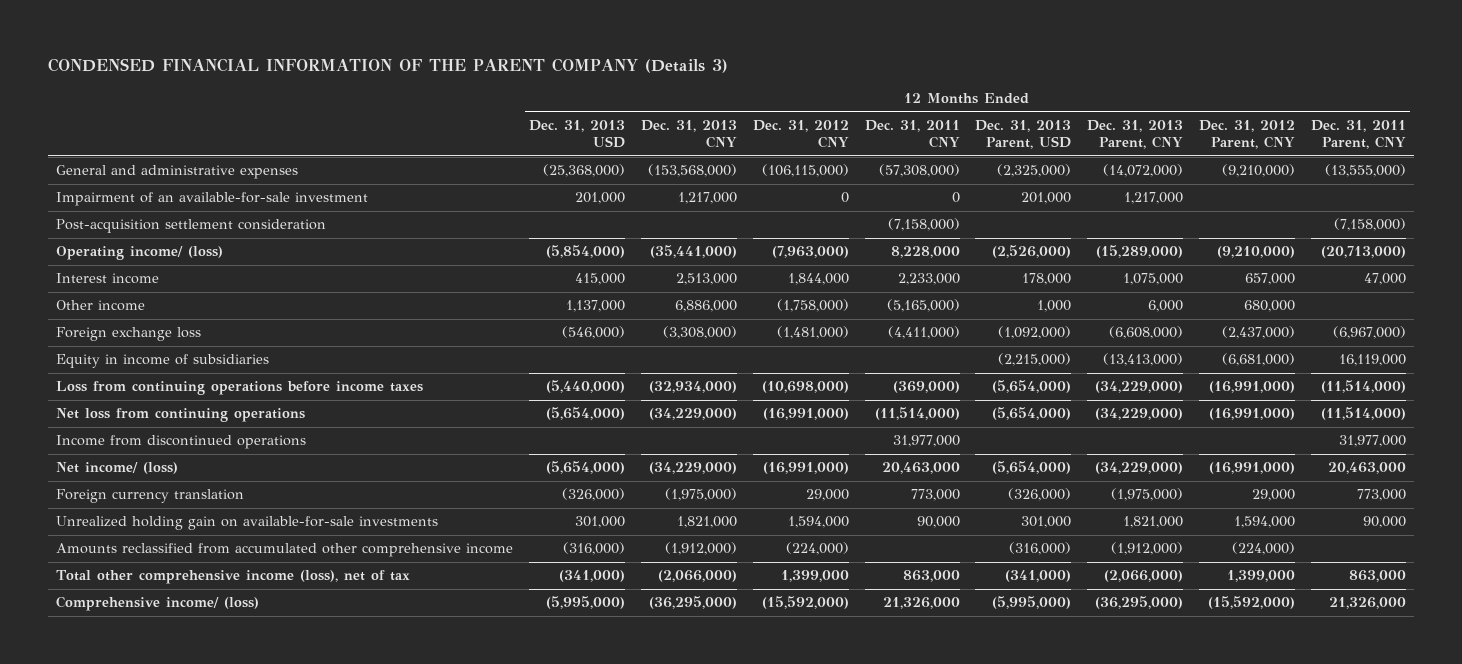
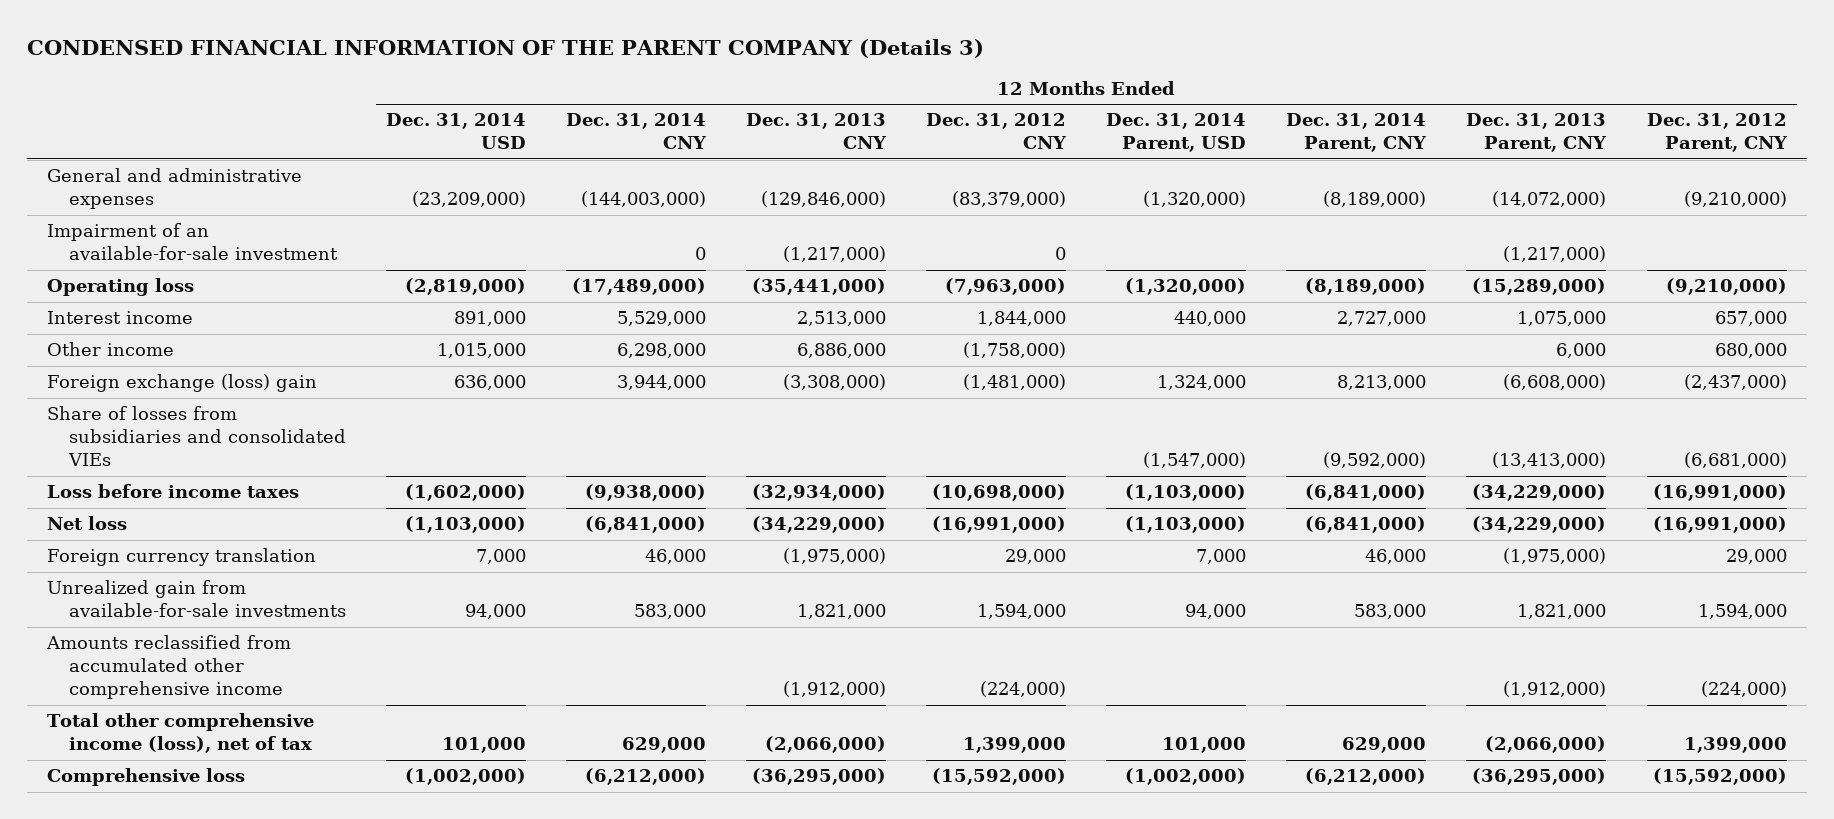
- | 12 Months Ended Dec. 31, 2013 USD | 12 Months Ended Dec. 31, 2013 CNY | 12 Months Ended Dec. 31, 2012 CNY | 12 Months Ended Dec. 31, 2011 CNY | 12 Months Ended Dec. 31, 2013 Parent, USD | 12 Months Ended Dec. 31, 2013 Parent, CNY | 12 Months Ended Dec. 31, 2012 Parent, CNY | 12 Months Ended Dec. 31, 2011 Parent, CNY
+ | 12 Months Ended Dec. 31, 2014 USD | 12 Months Ended Dec. 31, 2014 CNY | 12 Months Ended Dec. 31, 2013 CNY | 12 Months Ended Dec. 31, 2012 CNY | 12 Months Ended Dec. 31, 2014 Parent, USD | 12 Months Ended Dec. 31, 2014 Parent, CNY | 12 Months Ended Dec. 31, 2013 Parent, CNY | 12 Months Ended Dec. 31, 2012 Parent, CNY
- General and administrative expenses | (25,368,000) | (153,568,000) | (106,115,000) | (57,308,000) | (2,325,000) | (14,072,000) | (9,210,000) | (13,555,000)
- Impairment of an available-for-sale investment | 201,000 | 1,217,000 | 0 | 0 | 201,000 | 1,217,000 | |
- Post-acquisition settlement consideration | | | | (7,158,000) | | | | (7,158,000)
- Operating income/ (loss) | (5,854,000) | (35,441,000) | (7,963,000) | 8,228,000 | (2,526,000) | (15,289,000) | (9,210,000) | (20,713,000)
+ General and administrative expenses | (23,209,000) | (144,003,000) | (129,846,000) | (83,379,000) | (1,320,000) | (8,189,000) | (14,072,000) | (9,210,000)
+ Impairment of an available-for-sale investment | | 0 | (1,217,000) | 0 | | | (1,217,000) |
+ Operating loss | (2,819,000) | (17,489,000) | (35,441,000) | (7,963,000) | (1,320,000) | (8,189,000) | (15,289,000) | (9,210,000)
- Foreign exchange loss | (546,000) | (3,308,000) | (1,481,000) | (4,411,000) | (1,092,000) | (6,608,000) | (2,437,000) | (6,967,000)
- Equity in income of subsidiaries | | | | | (2,215,000) | (13,413,000) | (6,681,000) | 16,119,000
- Loss from continuing operations before income taxes | (5,440,000) | (32,934,000) | (10,698,000) | (369,000) | (5,654,000) | (34,229,000) | (16,991,000) | (11,514,000)
- Net loss from continuing operations | (5,654,000) | (34,229,000) | (16,991,000) | (11,514,000) | (5,654,000) | (34,229,000) | (16,991,000) | (11,514,000)
- Income from discontinued operations | | | | 31,977,000 | | | | 31,977,000
- Net income/ (loss) | (5,654,000) | (34,229,000) | (16,991,000) | 20,463,000 | (5,654,000) | (34,229,000) | (16,991,000) | 20,463,000
+ Foreign exchange (loss) gain | 636,000 | 3,944,000 | (3,308,000) | (1,481,000) | 1,324,000 | 8,213,000 | (6,608,000) | (2,437,000)
+ Share of losses from subsidiaries and consolidated VIEs | | | | | (1,547,000) | (9,592,000) | (13,413,000) | (6,681,000)
+ Loss before income taxes | (1,602,000) | (9,938,000) | (32,934,000) | (10,698,000) | (1,103,000) | (6,841,000) | (34,229,000) | (16,991,000)
+ Net loss | (1,103,000) | (6,841,000) | (34,229,000) | (16,991,000) | (1,103,000) | (6,841,000) | (34,229,000) | (16,991,000)
- Unrealized holding gain on available-for-sale investments | 301,000 | 1,821,000 | 1,594,000 | 90,000 | 301,000 | 1,821,000 | 1,594,000 | 90,000
+ Unrealized gain from available-for-sale investments | 94,000 | 583,000 | 1,821,000 | 1,594,000 | 94,000 | 583,000 | 1,821,000 | 1,594,000
- Comprehensive income/ (loss) | (5,995,000) | (36,295,000) | (15,592,000) | 21,326,000 | (5,995,000) | (36,295,000) | (15,592,000) | 21,326,000
+ Comprehensive loss | (1,002,000) | (6,212,000) | (36,295,000) | (15,592,000) | (1,002,000) | (6,212,000) | (36,295,000) | (15,592,000)

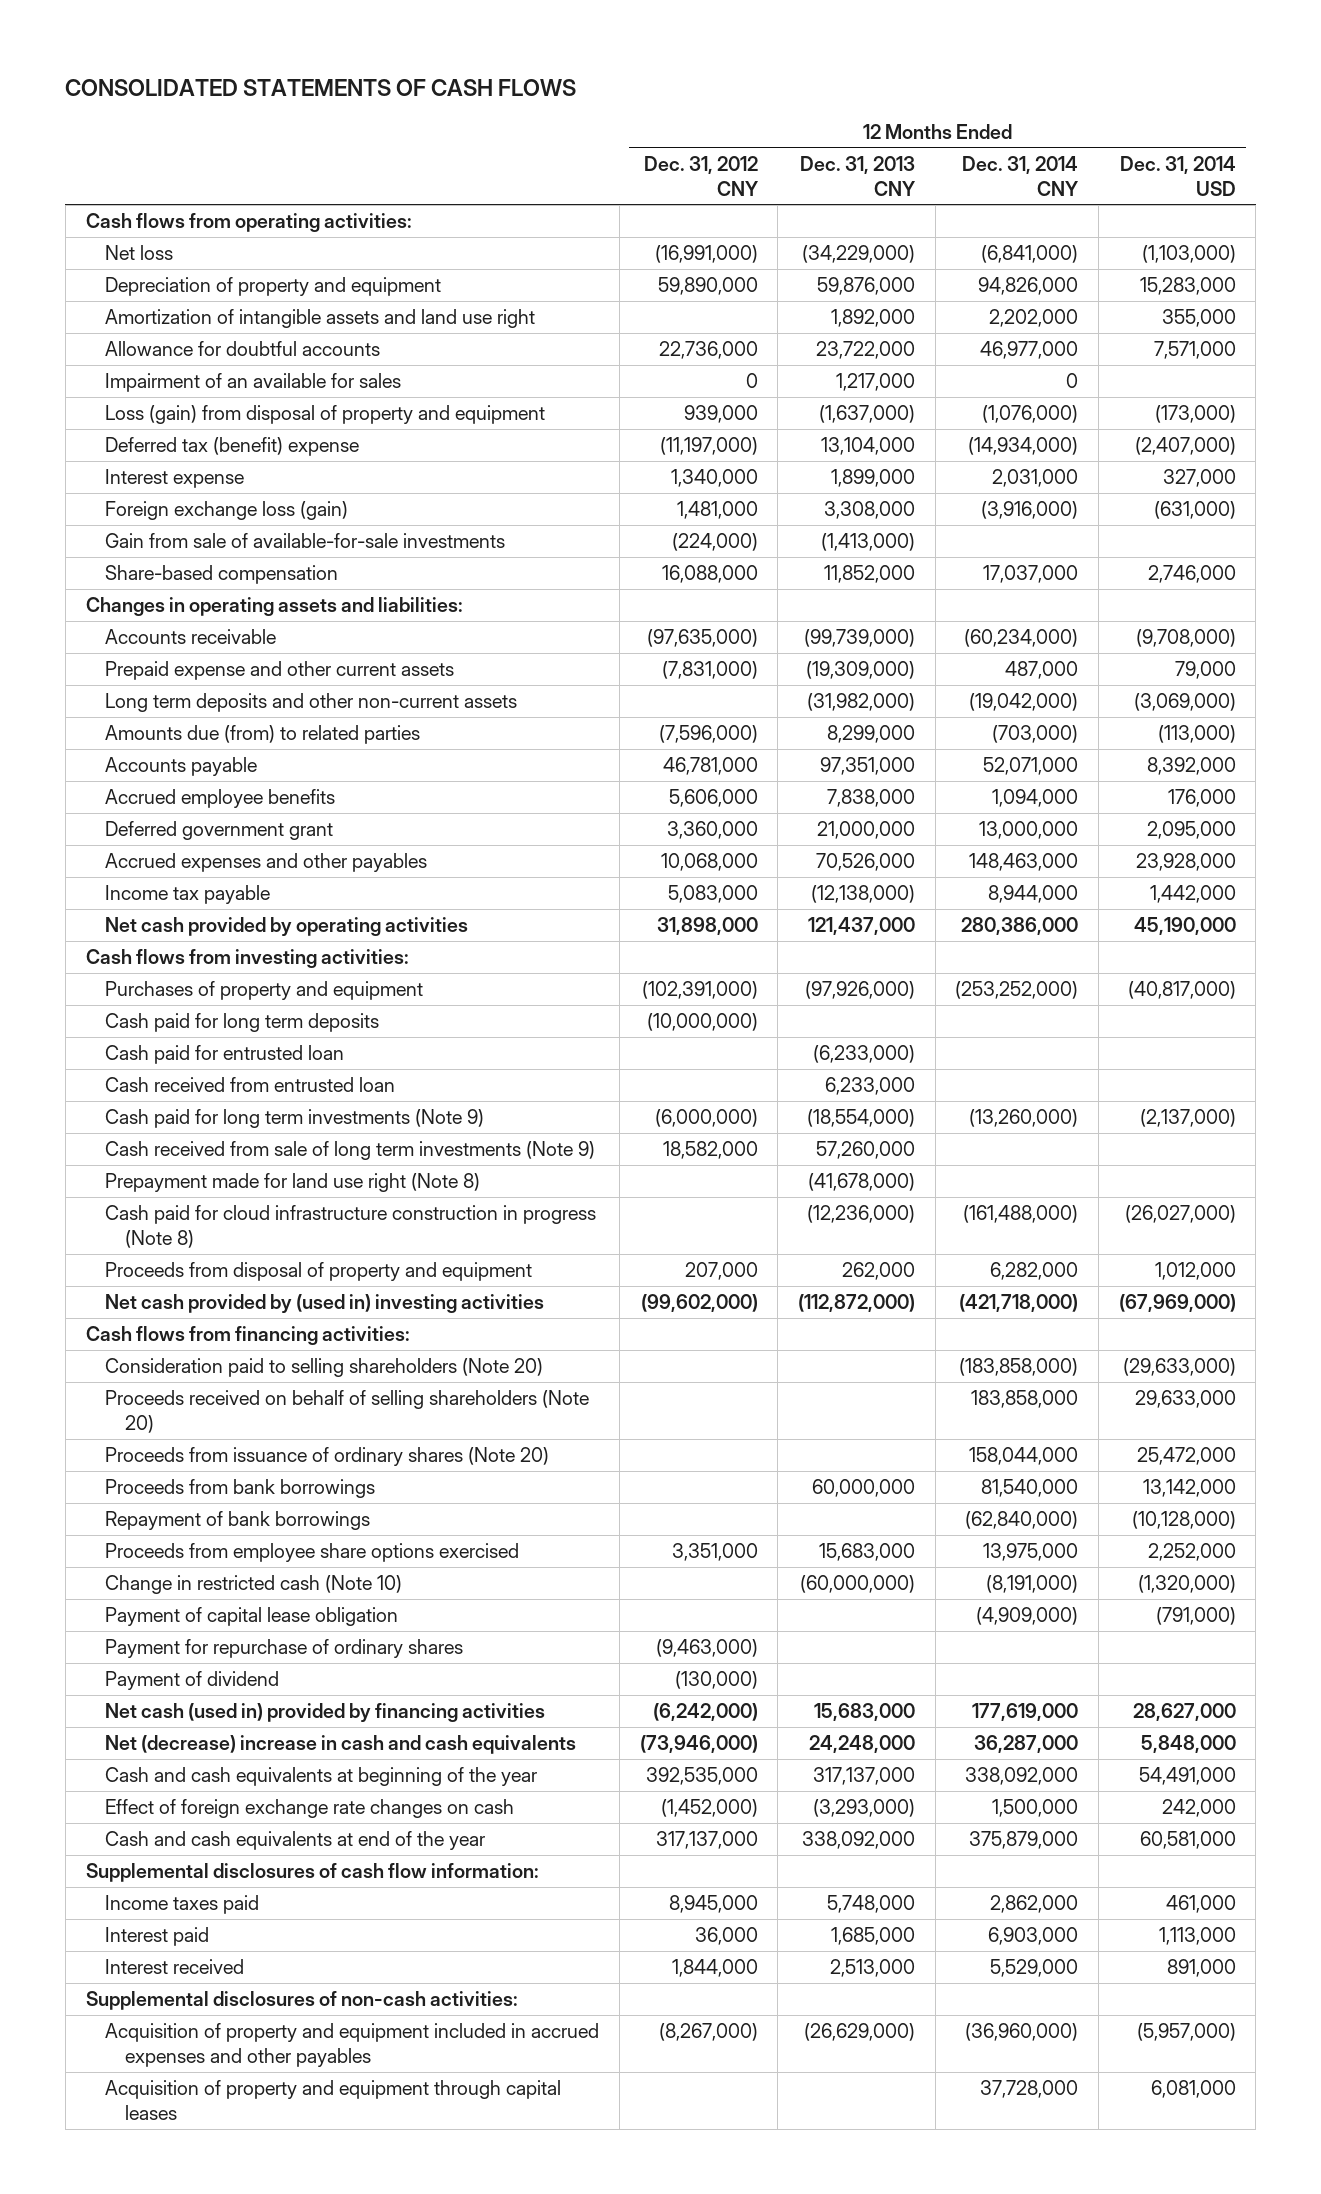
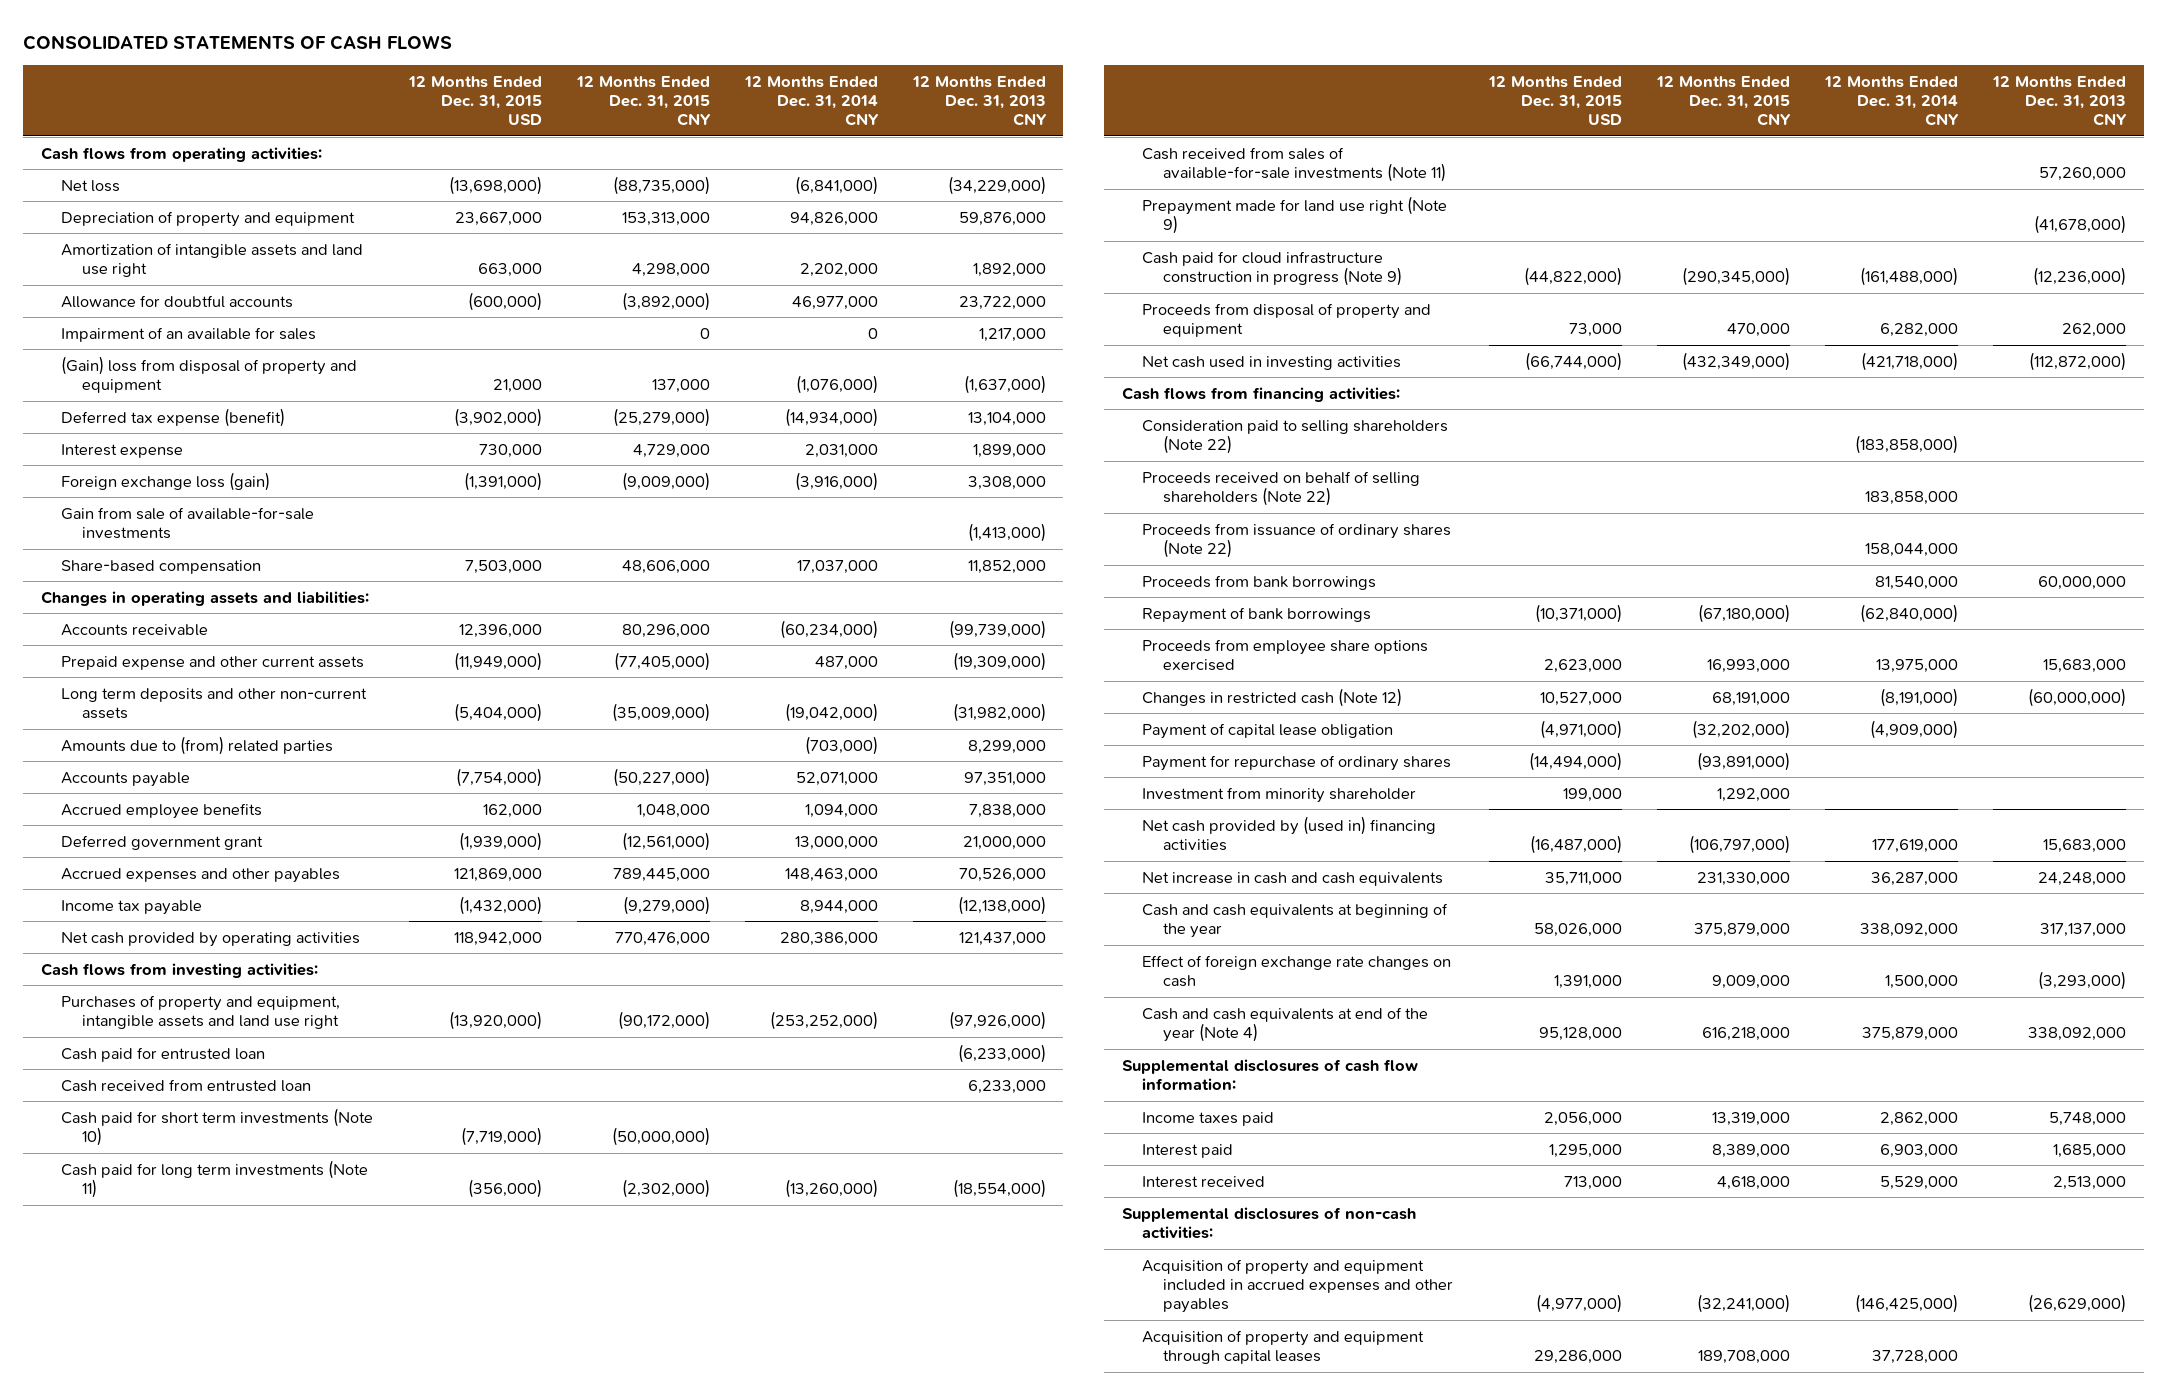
- | 12 Months Ended Dec. 31, 2012 CNY | 12 Months Ended Dec. 31, 2013 CNY | 12 Months Ended Dec. 31, 2014 CNY | 12 Months Ended Dec. 31, 2014 USD
+ | 12 Months Ended Dec. 31, 2015 USD | 12 Months Ended Dec. 31, 2015 CNY | 12 Months Ended Dec. 31, 2014 CNY | 12 Months Ended Dec. 31, 2013 CNY
- Loss (gain) from disposal of property and equipment | 939,000 | (1,637,000) | (1,076,000) | (173,000)
- Deferred tax (benefit) expense | (11,197,000) | 13,104,000 | (14,934,000) | (2,407,000)
+ (Gain) loss from disposal of property and equipment | 21,000 | 137,000 | (1,076,000) | (1,637,000)
+ Deferred tax expense (benefit) | (3,902,000) | (25,279,000) | (14,934,000) | 13,104,000
- Amounts due (from) to related parties | (7,596,000) | 8,299,000 | (703,000) | (113,000)
+ Amounts due to (from) related parties | | | (703,000) | 8,299,000
- Purchases of property and equipment | (102,391,000) | (97,926,000) | (253,252,000) | (40,817,000)
- Cash paid for long term deposits | (10,000,000) | | |
+ Purchases of property and equipment, intangible assets and land use right | (13,920,000) | (90,172,000) | (253,252,000) | (97,926,000)
- Cash paid for long term investments (Note 9) | (6,000,000) | (18,554,000) | (13,260,000) | (2,137,000)
- Cash received from sale of long term investments (Note 9) | 18,582,000 | 57,260,000 | |
- Prepayment made for land use right (Note 8) | | (41,678,000) | |
- Cash paid for cloud infrastructure construction in progress (Note 8) | | (12,236,000) | (161,488,000) | (26,027,000)
+ Cash paid for short term investments (Note 10) | (7,719,000) | (50,000,000) | |
+ Cash paid for long term investments (Note 11) | (356,000) | (2,302,000) | (13,260,000) | (18,554,000)
+ Cash received from sales of available-for-sale investments (Note 11) | | | | 57,260,000
+ Prepayment made for land use right (Note 9) | | | | (41,678,000)
+ Cash paid for cloud infrastructure construction in progress (Note 9) | (44,822,000) | (290,345,000) | (161,488,000) | (12,236,000)
- Net cash provided by (used in) investing activities | (99,602,000) | (112,872,000) | (421,718,000) | (67,969,000)
+ Net cash used in investing activities | (66,744,000) | (432,349,000) | (421,718,000) | (112,872,000)
- Consideration paid to selling shareholders (Note 20) | | | (183,858,000) | (29,633,000)
- Proceeds received on behalf of selling shareholders (Note 20) | | | 183,858,000 | 29,633,000
- Proceeds from issuance of ordinary shares (Note 20) | | | 158,044,000 | 25,472,000
+ Consideration paid to selling shareholders (Note 22) | | | (183,858,000) |
+ Proceeds received on behalf of selling shareholders (Note 22) | | | 183,858,000 |
+ Proceeds from issuance of ordinary shares (Note 22) | | | 158,044,000 |
- Change in restricted cash (Note 10) | | (60,000,000) | (8,191,000) | (1,320,000)
+ Changes in restricted cash (Note 12) | 10,527,000 | 68,191,000 | (8,191,000) | (60,000,000)
- Payment of dividend | (130,000) | | |
- Net cash (used in) provided by financing activities | (6,242,000) | 15,683,000 | 177,619,000 | 28,627,000
- Net (decrease) increase in cash and cash equivalents | (73,946,000) | 24,248,000 | 36,287,000 | 5,848,000
+ Investment from minority shareholder | 199,000 | 1,292,000 | |
+ Net cash provided by (used in) financing activities | (16,487,000) | (106,797,000) | 177,619,000 | 15,683,000
+ Net increase in cash and cash equivalents | 35,711,000 | 231,330,000 | 36,287,000 | 24,248,000
- Cash and cash equivalents at end of the year | 317,137,000 | 338,092,000 | 375,879,000 | 60,581,000
+ Cash and cash equivalents at end of the year (Note 4) | 95,128,000 | 616,218,000 | 375,879,000 | 338,092,000
- Acquisition of property and equipment included in accrued expenses and other payables | (8,267,000) | (26,629,000) | (36,960,000) | (5,957,000)
+ Acquisition of property and equipment included in accrued expenses and other payables | (4,977,000) | (32,241,000) | (146,425,000) | (26,629,000)

